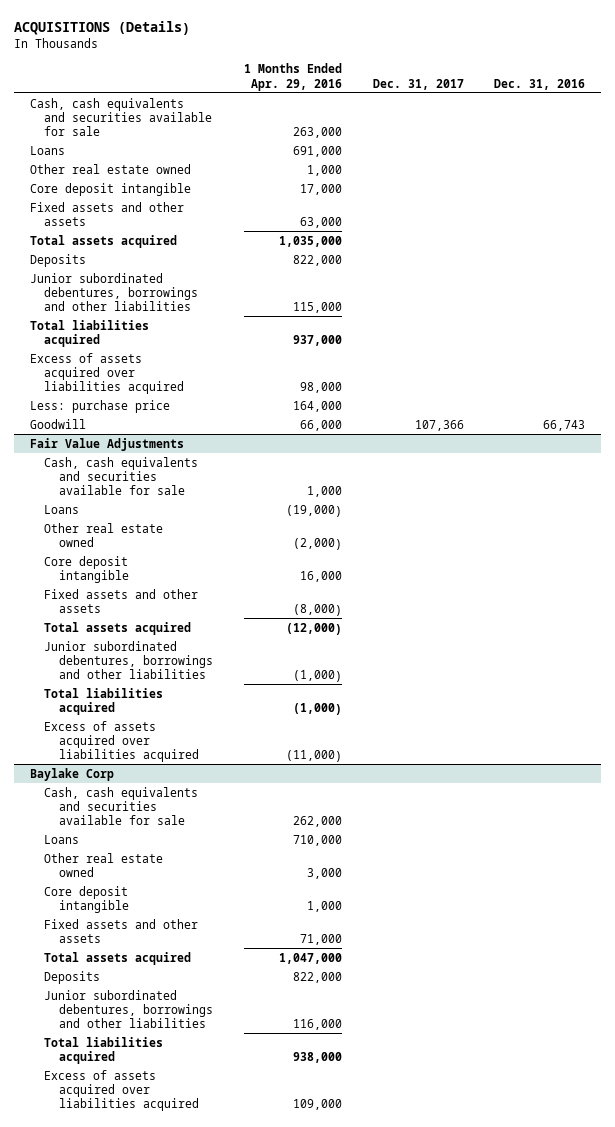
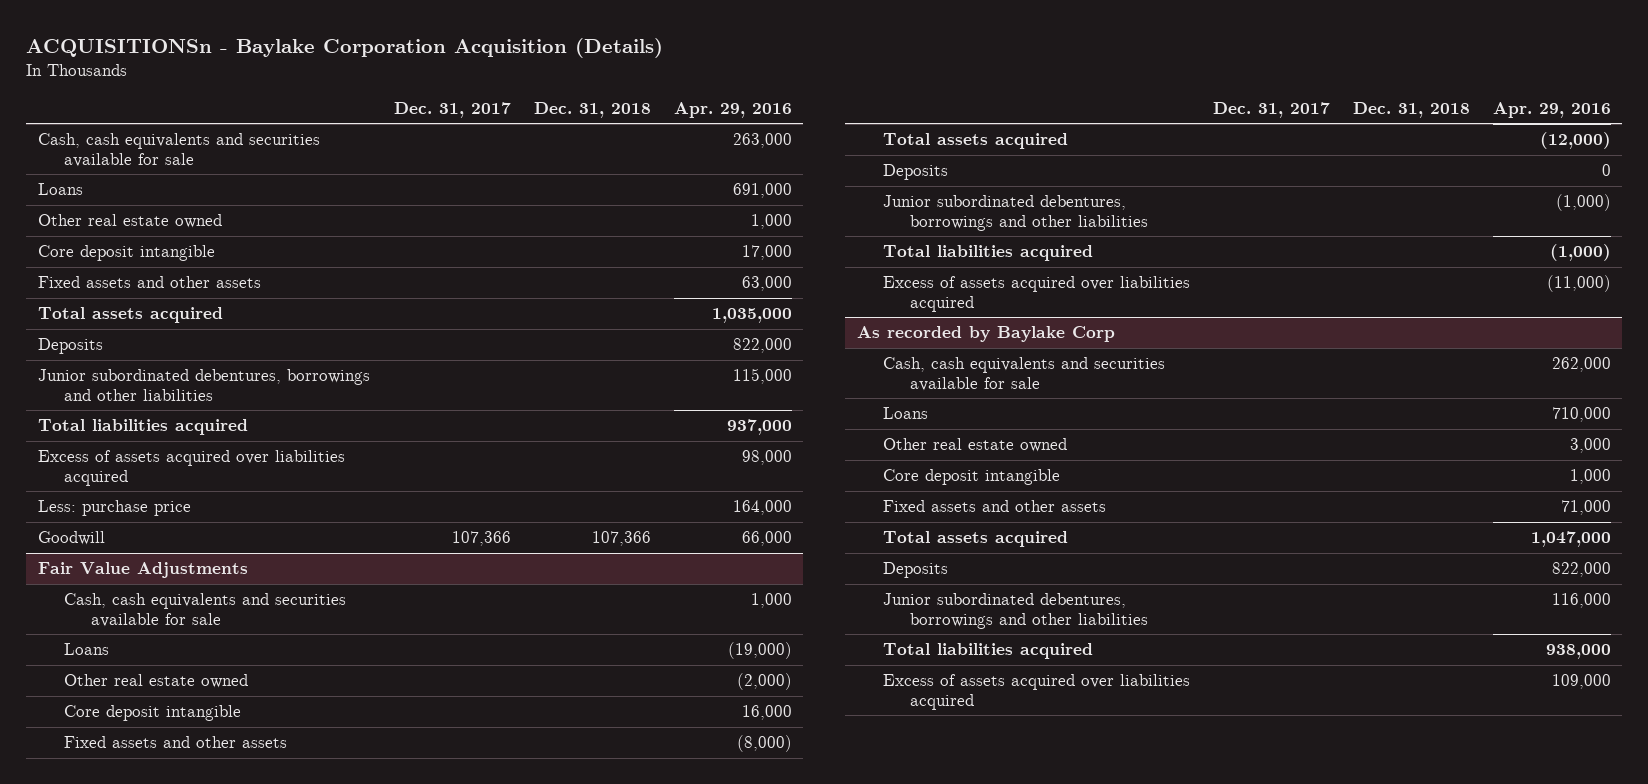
- ACQUISITIONS (Details)
+ ACQUISITIONSn - Baylake Corporation Acquisition (Details)
- | 1 Months Ended Apr. 29, 2016 | Dec. 31, 2017 | Dec. 31, 2016
+ | Dec. 31, 2017 | Dec. 31, 2018 | Apr. 29, 2016
@ Fair Value Adjustments
+ Deposits | | | 0
- Baylake Corp
+ As recorded by Baylake Corp

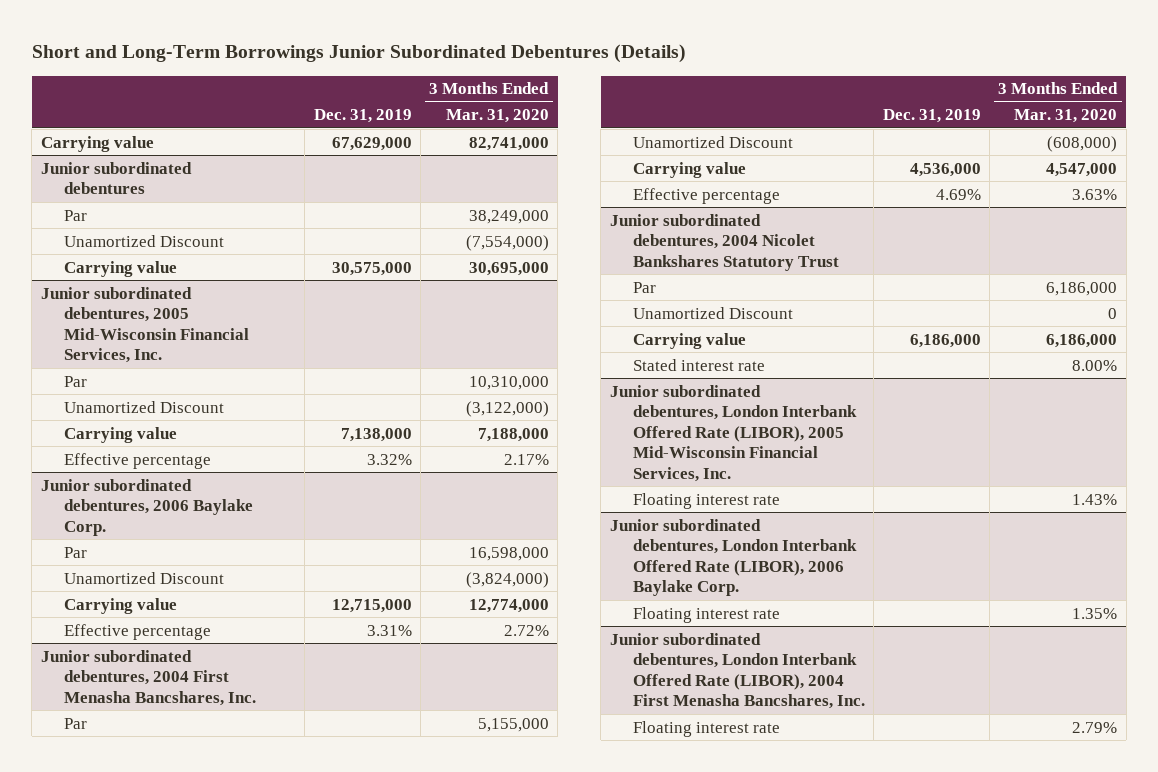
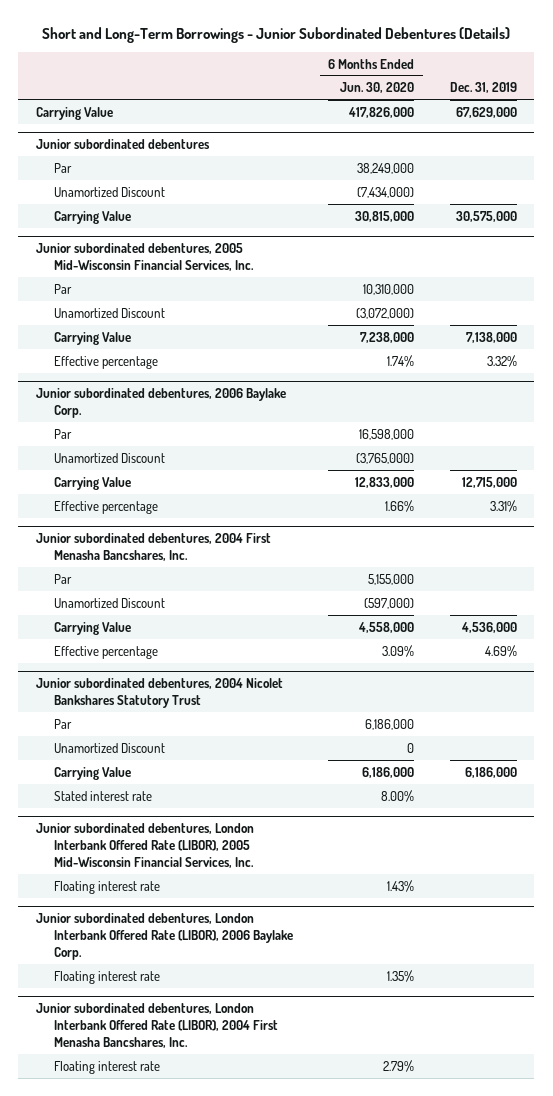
- Short and Long-Term Borrowings Junior Subordinated Debentures (Details)
+ Short and Long-Term Borrowings - Junior Subordinated Debentures (Details)
- | Dec. 31, 2019 | 3 Months Ended Mar. 31, 2020
+ | 6 Months Ended Jun. 30, 2020 | Dec. 31, 2019
- Carrying value | 67,629,000 | 82,741,000
+ Carrying Value | 417,826,000 | 67,629,000
@ Junior subordinated debentures
- Carrying value | 30,575,000 | 30,695,000
+ Carrying Value | 30,815,000 | 30,575,000
@ Junior subordinated debentures, 2005 Mid-Wisconsin Financial Services, Inc.
- Carrying value | 7,138,000 | 7,188,000
+ Carrying Value | 7,238,000 | 7,138,000
@ Junior subordinated debentures, 2006 Baylake Corp.
- Carrying value | 12,715,000 | 12,774,000
+ Carrying Value | 12,833,000 | 12,715,000
@ Junior subordinated debentures, 2004 First Menasha Bancshares, Inc.
- Carrying value | 4,536,000 | 4,547,000
+ Carrying Value | 4,558,000 | 4,536,000
@ Junior subordinated debentures, 2004 Nicolet Bankshares Statutory Trust
- Carrying value | 6,186,000 | 6,186,000
+ Carrying Value | 6,186,000 | 6,186,000

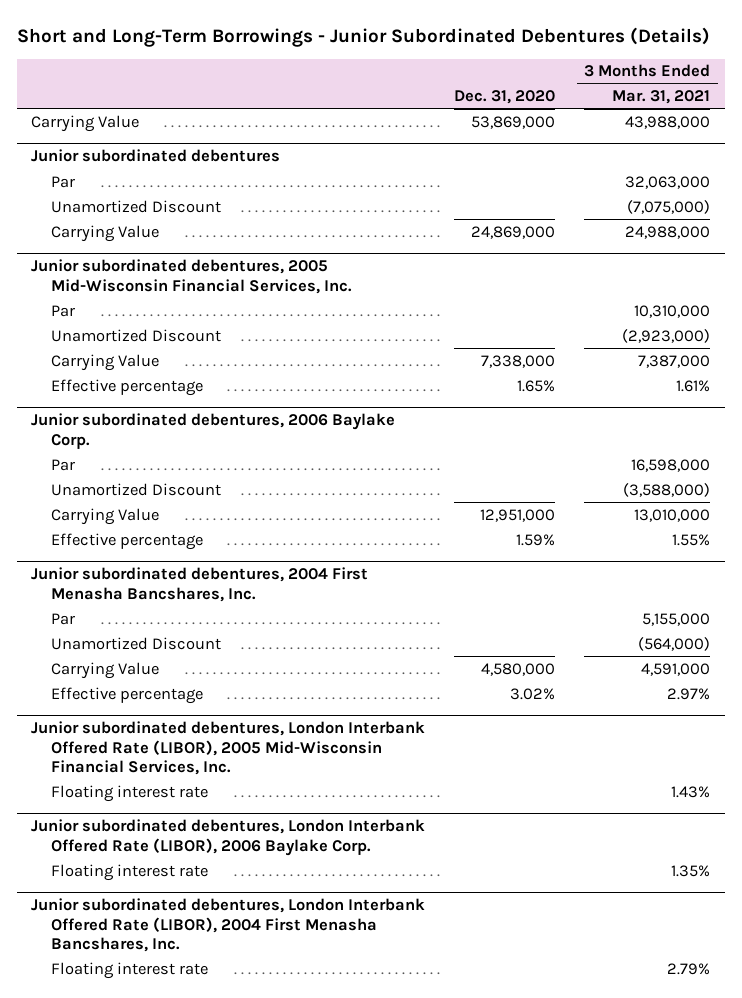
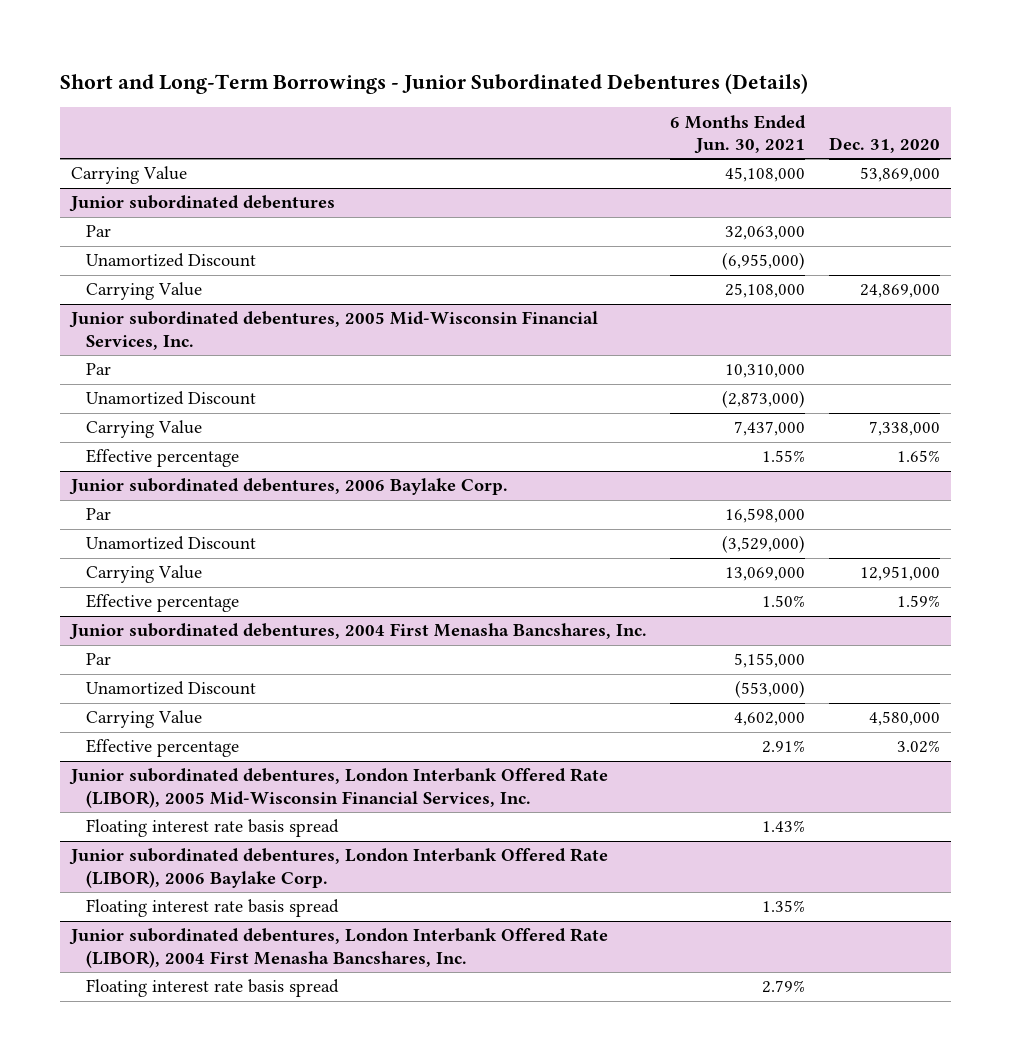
- | Dec. 31, 2020 | 3 Months Ended Mar. 31, 2021
+ | 6 Months Ended Jun. 30, 2021 | Dec. 31, 2020
@ Junior subordinated debentures, London Interbank Offered Rate (LIBOR), 2005 Mid-Wisconsin Financial Services, Inc.
- Floating interest rate | | 1.43%
+ Floating interest rate basis spread | 1.43% |
@ Junior subordinated debentures, London Interbank Offered Rate (LIBOR), 2006 Baylake Corp.
- Floating interest rate | | 1.35%
+ Floating interest rate basis spread | 1.35% |
@ Junior subordinated debentures, London Interbank Offered Rate (LIBOR), 2004 First Menasha Bancshares, Inc.
- Floating interest rate | | 2.79%
+ Floating interest rate basis spread | 2.79% |

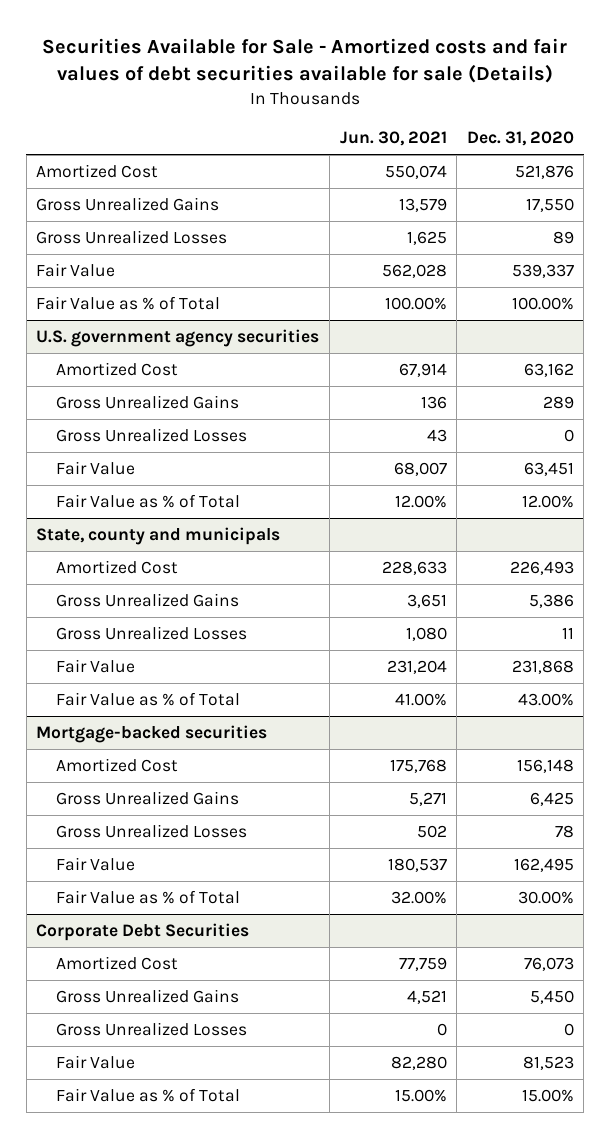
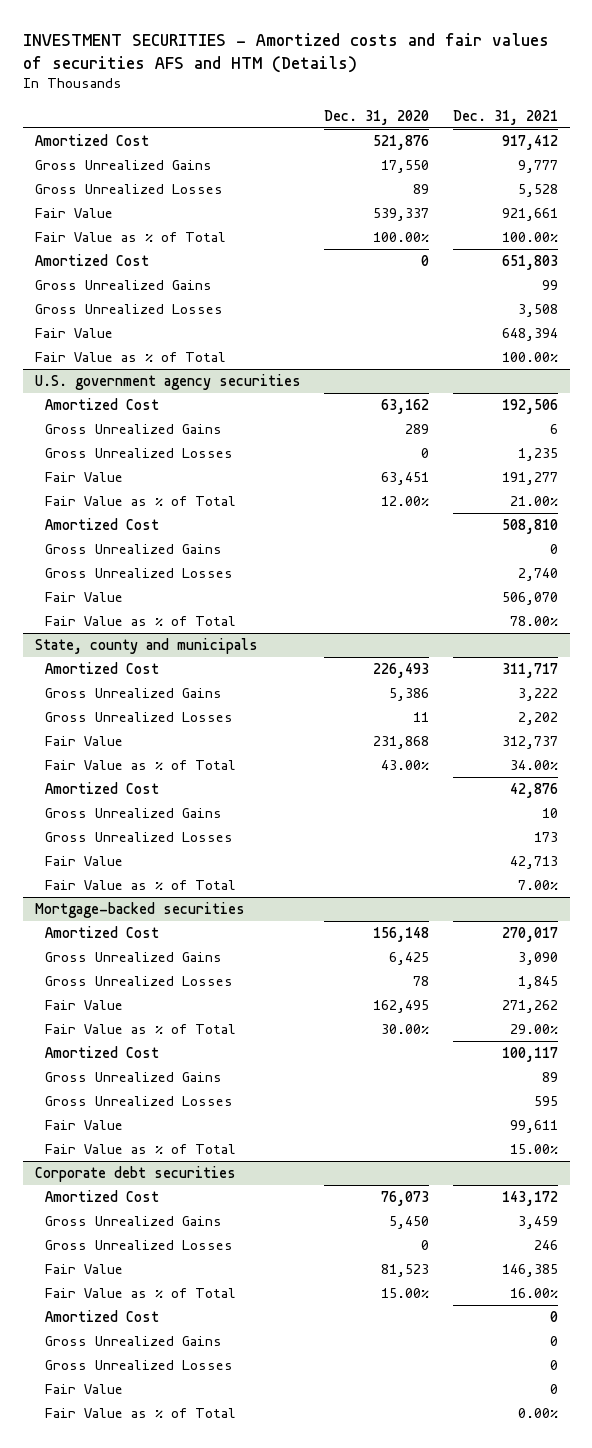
- Securities Available for Sale - Amortized costs and fair values of debt securities available for sale (Details)
+ INVESTMENT SECURITIES - Amortized costs and fair values of securities AFS and HTM (Details)
- | Jun. 30, 2021 | Dec. 31, 2020
+ | Dec. 31, 2020 | Dec. 31, 2021
+ Amortized Cost | 0 | 651,803
+ Gross Unrealized Gains | | 99
+ Gross Unrealized Losses | | 3,508
+ Fair Value | | 648,394
+ Fair Value as % of Total | | 100.00%
@ U.S. government agency securities
+ Amortized Cost | | 508,810
+ Gross Unrealized Gains | | 0
+ Gross Unrealized Losses | | 2,740
+ Fair Value | | 506,070
+ Fair Value as % of Total | | 78.00%
@ State, county and municipals
+ Amortized Cost | | 42,876
+ Gross Unrealized Gains | | 10
+ Gross Unrealized Losses | | 173
+ Fair Value | | 42,713
+ Fair Value as % of Total | | 7.00%
- Corporate Debt Securities
@ Mortgage-backed securities
+ Amortized Cost | | 100,117
+ Gross Unrealized Gains | | 89
+ Gross Unrealized Losses | | 595
+ Fair Value | | 99,611
+ Fair Value as % of Total | | 15.00%
+ Corporate debt securities
+ Amortized Cost | | 0
+ Gross Unrealized Gains | | 0
+ Gross Unrealized Losses | | 0
+ Fair Value | | 0
+ Fair Value as % of Total | | 0.00%

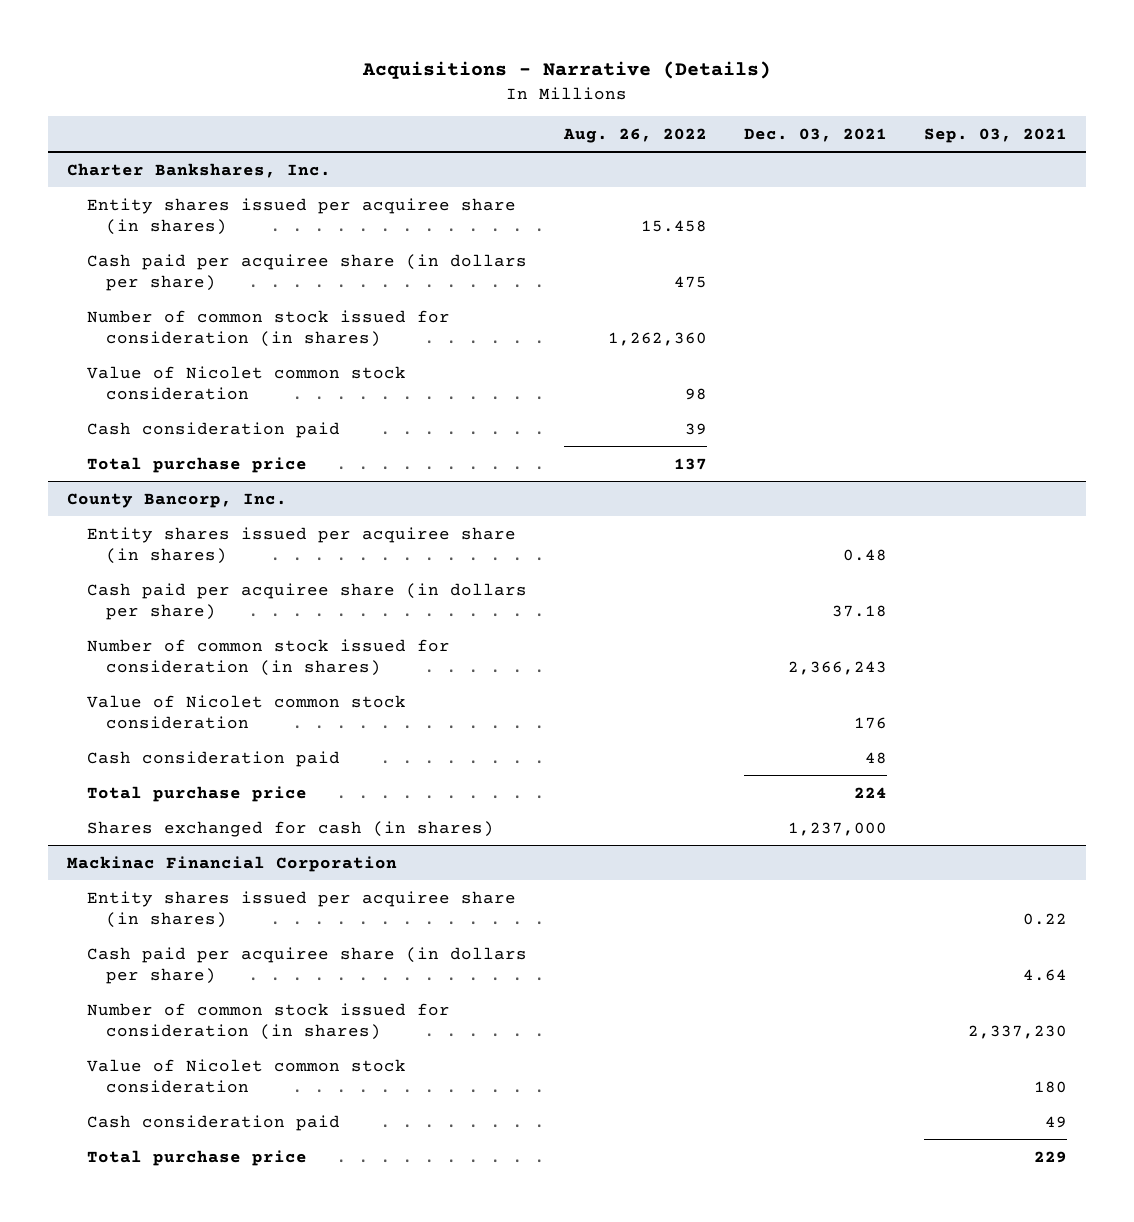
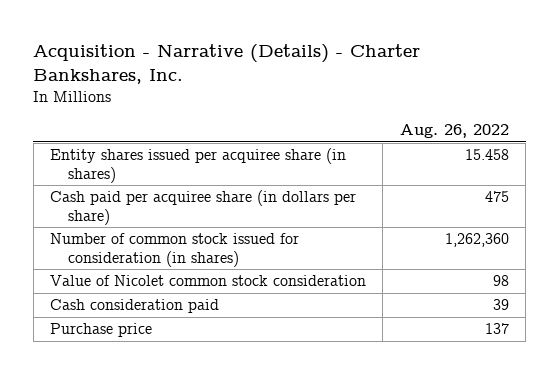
- Acquisitions - Narrative (Details)
+ Acquisition - Narrative (Details) - Charter Bankshares, Inc.
- | Aug. 26, 2022 | Dec. 03, 2021 | Sep. 03, 2021
+ | Aug. 26, 2022
- Charter Bankshares, Inc.
- Total purchase price | 137 | |
- County Bancorp, Inc.
- Entity shares issued per acquiree share (in shares) | | 0.48 |
- Cash paid per acquiree share (in dollars per share) | | 37.18 |
- Number of common stock issued for consideration (in shares) | | 2,366,243 |
- Value of Nicolet common stock consideration | | 176 |
- Cash consideration paid | | 48 |
- Total purchase price | | 224 |
- Shares exchanged for cash (in shares) | | 1,237,000 |
- Mackinac Financial Corporation
- Entity shares issued per acquiree share (in shares) | | | 0.22
- Cash paid per acquiree share (in dollars per share) | | | 4.64
- Number of common stock issued for consideration (in shares) | | | 2,337,230
- Value of Nicolet common stock consideration | | | 180
- Cash consideration paid | | | 49
- Total purchase price | | | 229
+ Purchase price | 137

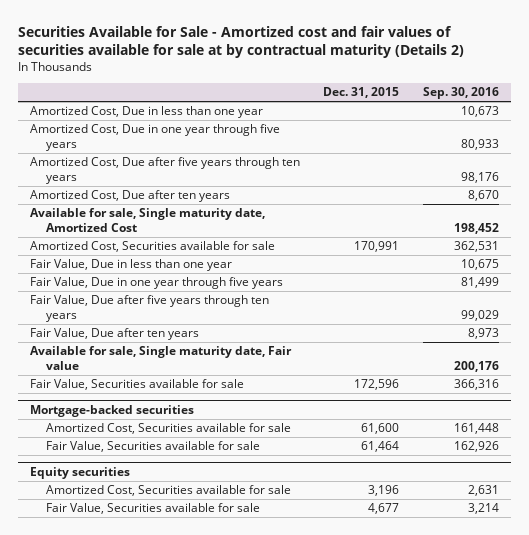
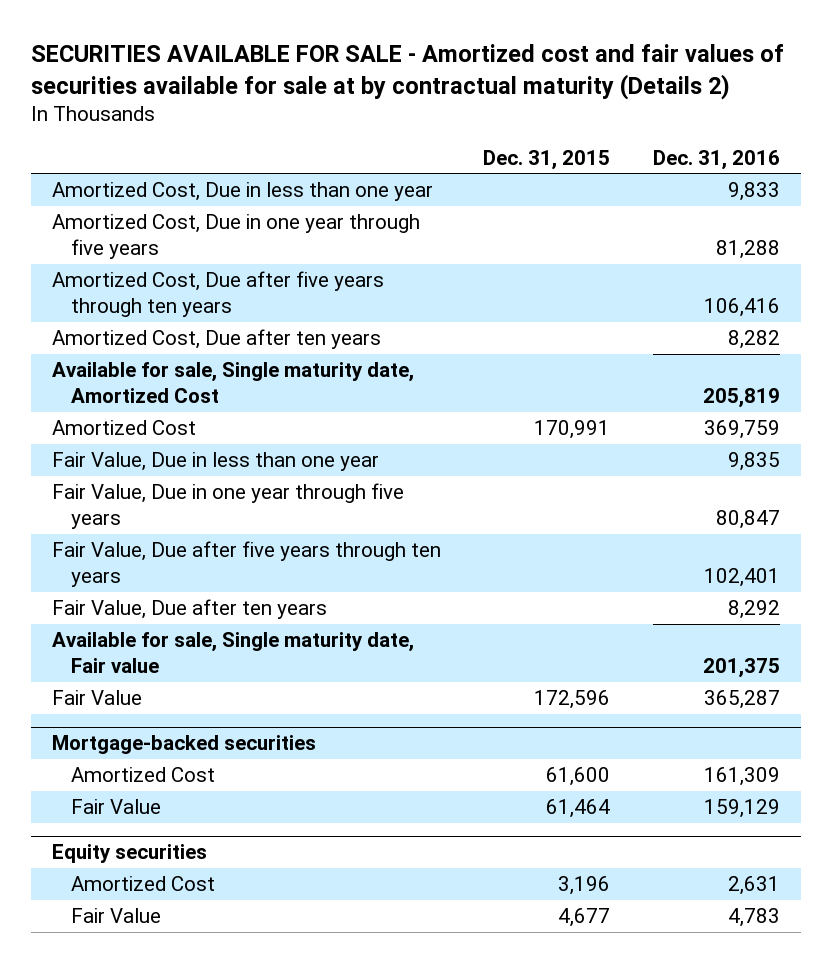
- Securities Available for Sale - Amortized cost and fair values of securities available for sale at by contractual maturity (Details 2)
+ SECURITIES AVAILABLE FOR SALE - Amortized cost and fair values of securities available for sale at by contractual maturity (Details 2)
- | Dec. 31, 2015 | Sep. 30, 2016
+ | Dec. 31, 2015 | Dec. 31, 2016
- Amortized Cost, Securities available for sale | 170,991 | 362,531
+ Amortized Cost | 170,991 | 369,759
- Fair Value, Securities available for sale | 172,596 | 366,316
+ Fair Value | 172,596 | 365,287
@ Mortgage-backed securities
- Amortized Cost, Securities available for sale | 61,600 | 161,448
- Fair Value, Securities available for sale | 61,464 | 162,926
+ Amortized Cost | 61,600 | 161,309
+ Fair Value | 61,464 | 159,129
@ Equity securities
- Amortized Cost, Securities available for sale | 3,196 | 2,631
- Fair Value, Securities available for sale | 4,677 | 3,214
+ Amortized Cost | 3,196 | 2,631
+ Fair Value | 4,677 | 4,783

